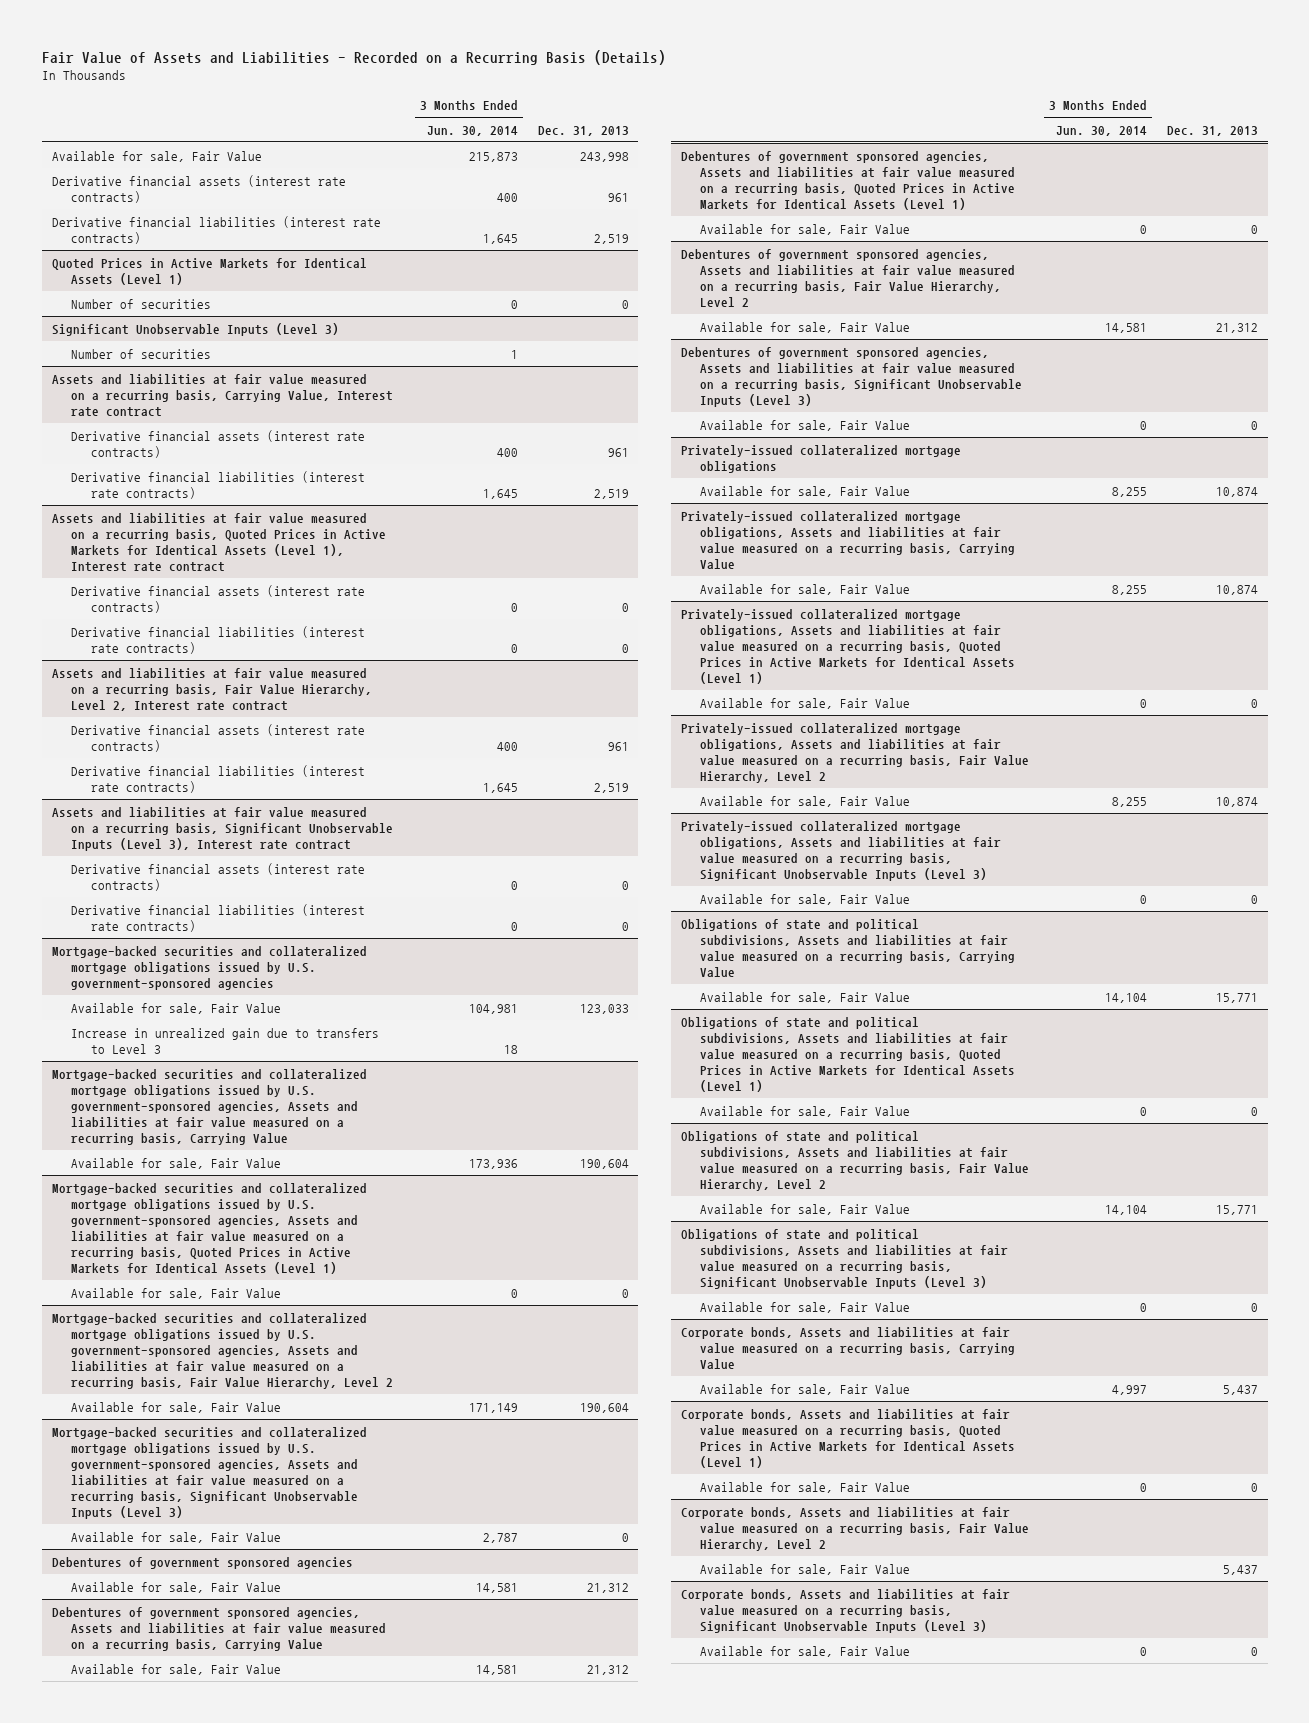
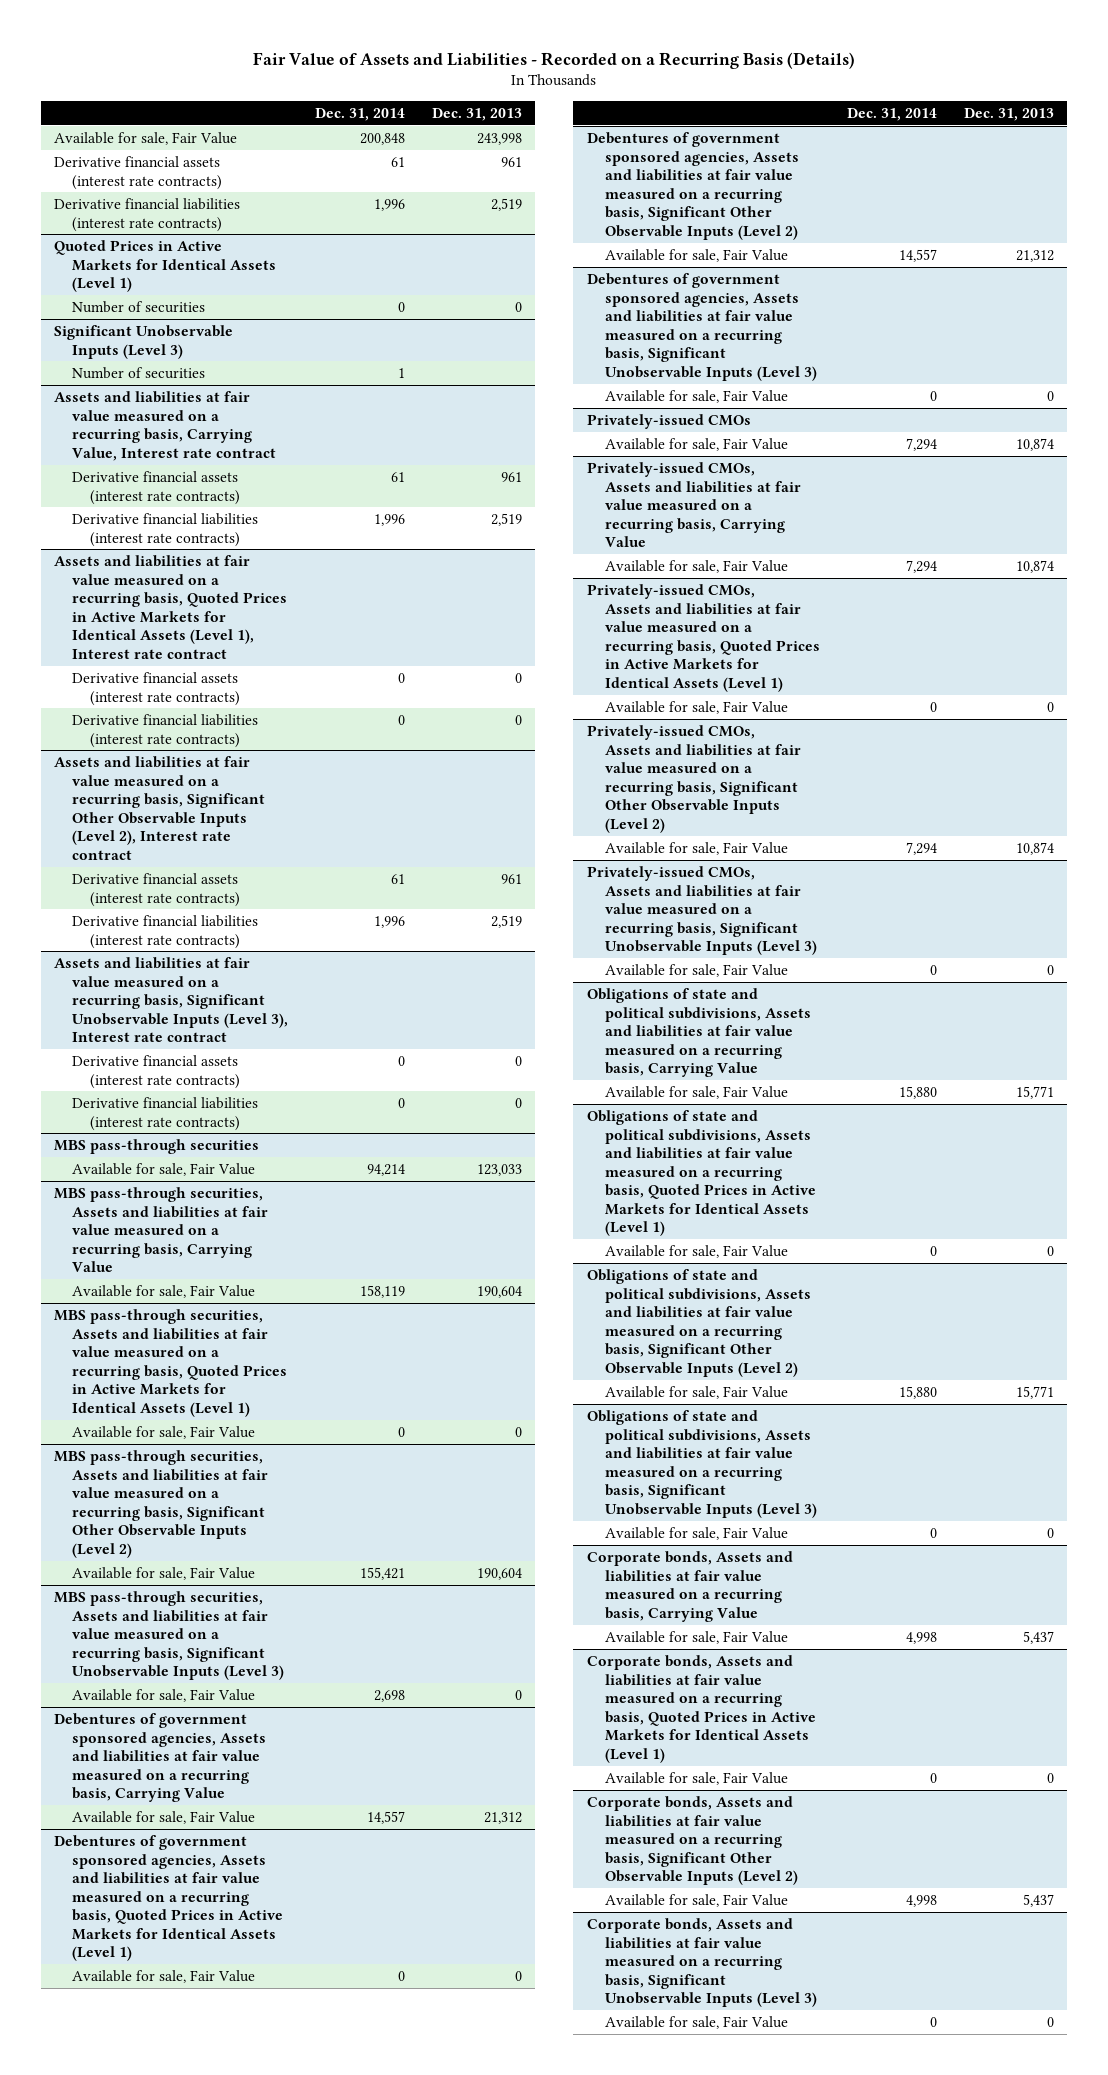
- | 3 Months Ended Jun. 30, 2014 | Dec. 31, 2013
+ | Dec. 31, 2014 | Dec. 31, 2013
- Assets and liabilities at fair value measured on a recurring basis, Fair Value Hierarchy, Level 2, Interest rate contract
+ Assets and liabilities at fair value measured on a recurring basis, Significant Other Observable Inputs (Level 2), Interest rate contract
- Mortgage-backed securities and collateralized mortgage obligations issued by U.S. government-sponsored agencies
+ MBS pass-through securities
- Increase in unrealized gain due to transfers to Level 3 | 18 |
- Mortgage-backed securities and collateralized mortgage obligations issued by U.S. government-sponsored agencies, Assets and liabilities at fair value measured on a recurring basis, Carrying Value
+ MBS pass-through securities, Assets and liabilities at fair value measured on a recurring basis, Carrying Value
- Mortgage-backed securities and collateralized mortgage obligations issued by U.S. government-sponsored agencies, Assets and liabilities at fair value measured on a recurring basis, Quoted Prices in Active Markets for Identical Assets (Level 1)
+ MBS pass-through securities, Assets and liabilities at fair value measured on a recurring basis, Quoted Prices in Active Markets for Identical Assets (Level 1)
- Mortgage-backed securities and collateralized mortgage obligations issued by U.S. government-sponsored agencies, Assets and liabilities at fair value measured on a recurring basis, Fair Value Hierarchy, Level 2
+ MBS pass-through securities, Assets and liabilities at fair value measured on a recurring basis, Significant Other Observable Inputs (Level 2)
- Mortgage-backed securities and collateralized mortgage obligations issued by U.S. government-sponsored agencies, Assets and liabilities at fair value measured on a recurring basis, Significant Unobservable Inputs (Level 3)
+ MBS pass-through securities, Assets and liabilities at fair value measured on a recurring basis, Significant Unobservable Inputs (Level 3)
- Debentures of government sponsored agencies
- Available for sale, Fair Value | 14,581 | 21,312
- Debentures of government sponsored agencies, Assets and liabilities at fair value measured on a recurring basis, Fair Value Hierarchy, Level 2
+ Debentures of government sponsored agencies, Assets and liabilities at fair value measured on a recurring basis, Significant Other Observable Inputs (Level 2)
- Privately-issued collateralized mortgage obligations
+ Privately-issued CMOs
- Privately-issued collateralized mortgage obligations, Assets and liabilities at fair value measured on a recurring basis, Carrying Value
+ Privately-issued CMOs, Assets and liabilities at fair value measured on a recurring basis, Carrying Value
- Privately-issued collateralized mortgage obligations, Assets and liabilities at fair value measured on a recurring basis, Quoted Prices in Active Markets for Identical Assets (Level 1)
+ Privately-issued CMOs, Assets and liabilities at fair value measured on a recurring basis, Quoted Prices in Active Markets for Identical Assets (Level 1)
- Privately-issued collateralized mortgage obligations, Assets and liabilities at fair value measured on a recurring basis, Fair Value Hierarchy, Level 2
+ Privately-issued CMOs, Assets and liabilities at fair value measured on a recurring basis, Significant Other Observable Inputs (Level 2)
- Privately-issued collateralized mortgage obligations, Assets and liabilities at fair value measured on a recurring basis, Significant Unobservable Inputs (Level 3)
+ Privately-issued CMOs, Assets and liabilities at fair value measured on a recurring basis, Significant Unobservable Inputs (Level 3)
- Obligations of state and political subdivisions, Assets and liabilities at fair value measured on a recurring basis, Fair Value Hierarchy, Level 2
+ Obligations of state and political subdivisions, Assets and liabilities at fair value measured on a recurring basis, Significant Other Observable Inputs (Level 2)
- Corporate bonds, Assets and liabilities at fair value measured on a recurring basis, Fair Value Hierarchy, Level 2
+ Corporate bonds, Assets and liabilities at fair value measured on a recurring basis, Significant Other Observable Inputs (Level 2)

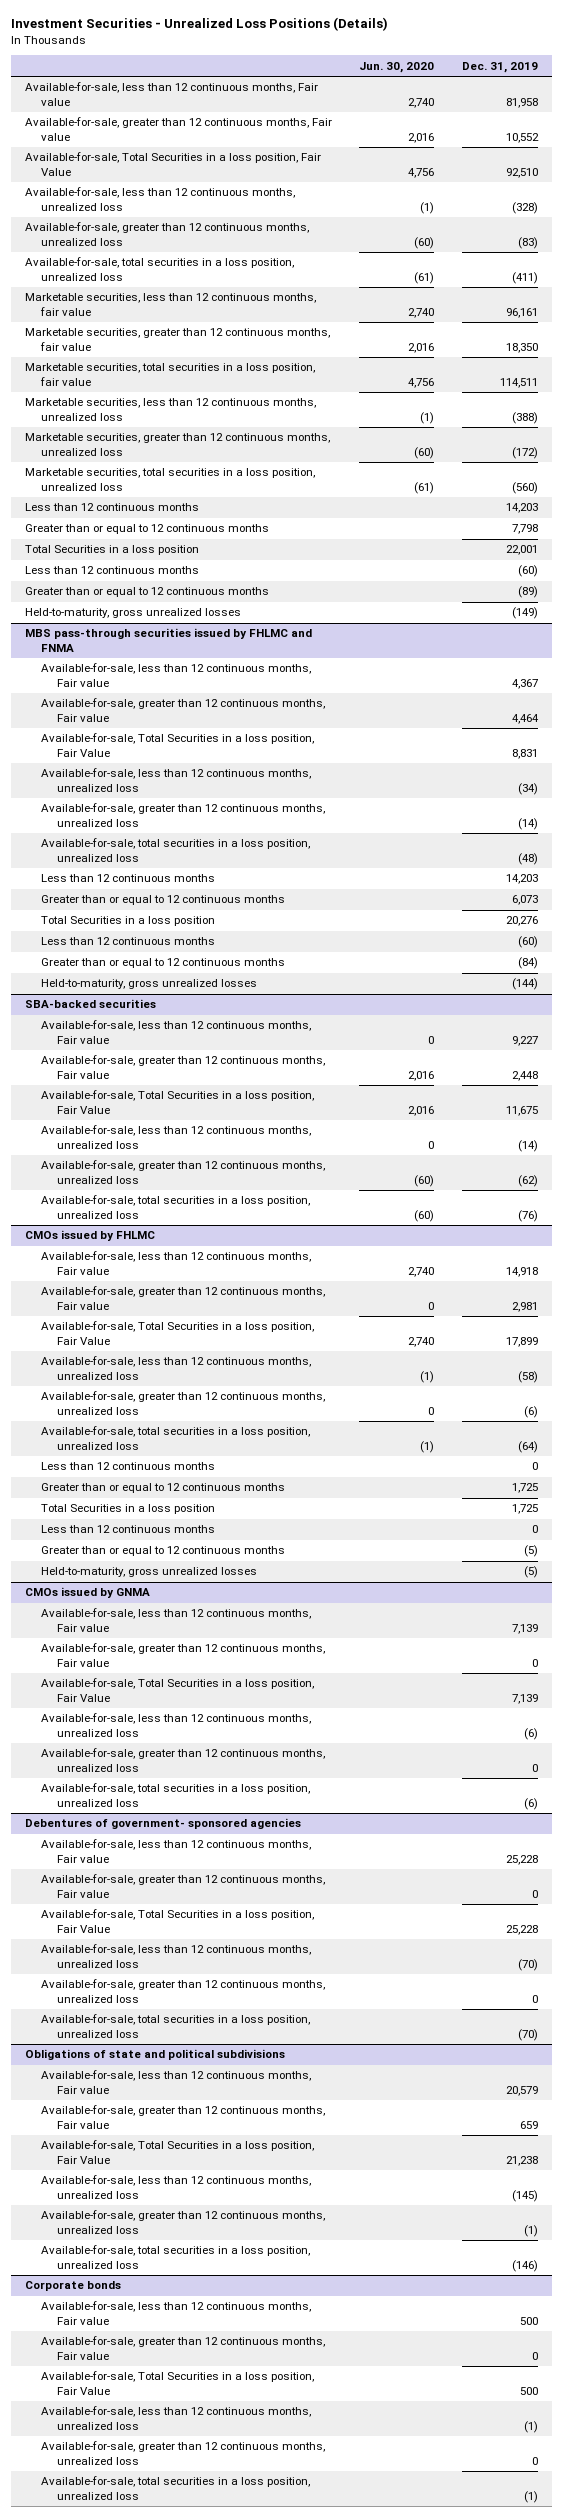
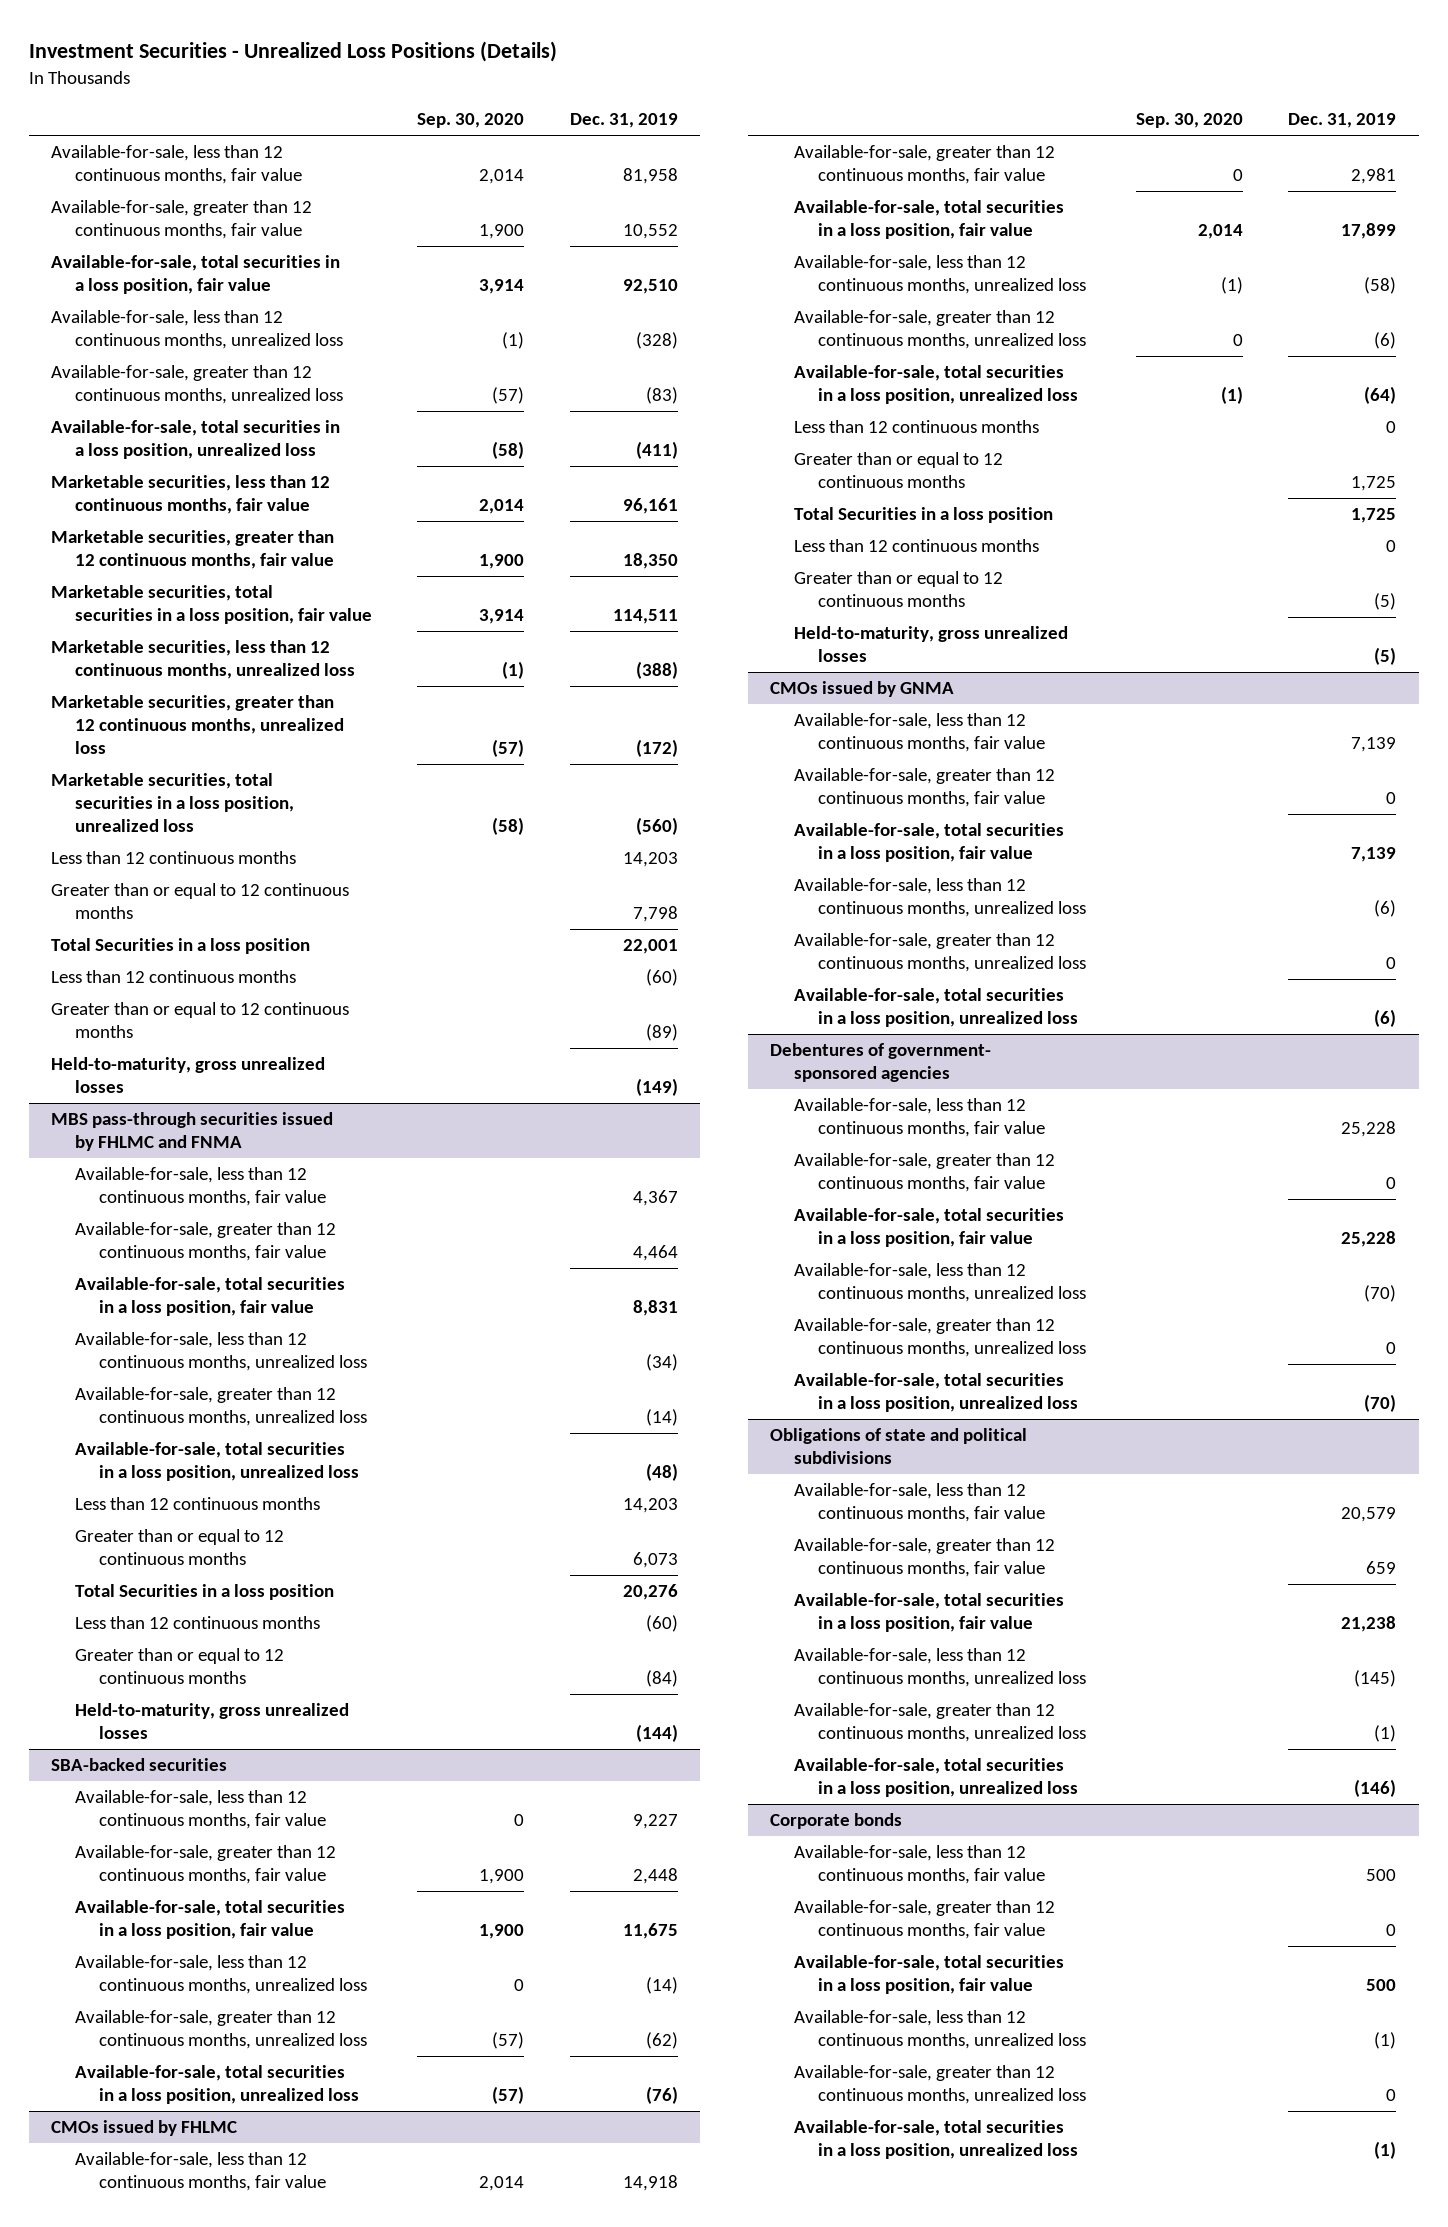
- | Jun. 30, 2020 | Dec. 31, 2019
+ | Sep. 30, 2020 | Dec. 31, 2019
- Available-for-sale, less than 12 continuous months, Fair value | 2,740 | 81,958
- Available-for-sale, greater than 12 continuous months, Fair value | 2,016 | 10,552
- Available-for-sale, Total Securities in a loss position, Fair Value | 4,756 | 92,510
+ Available-for-sale, less than 12 continuous months, fair value | 2,014 | 81,958
+ Available-for-sale, greater than 12 continuous months, fair value | 1,900 | 10,552
+ Available-for-sale, total securities in a loss position, fair value | 3,914 | 92,510
@ MBS pass-through securities issued by FHLMC and FNMA
- Available-for-sale, less than 12 continuous months, Fair value | | 4,367
- Available-for-sale, greater than 12 continuous months, Fair value | | 4,464
- Available-for-sale, Total Securities in a loss position, Fair Value | | 8,831
+ Available-for-sale, less than 12 continuous months, fair value | | 4,367
+ Available-for-sale, greater than 12 continuous months, fair value | | 4,464
+ Available-for-sale, total securities in a loss position, fair value | | 8,831
@ SBA-backed securities
- Available-for-sale, less than 12 continuous months, Fair value | 0 | 9,227
- Available-for-sale, greater than 12 continuous months, Fair value | 2,016 | 2,448
- Available-for-sale, Total Securities in a loss position, Fair Value | 2,016 | 11,675
+ Available-for-sale, less than 12 continuous months, fair value | 0 | 9,227
+ Available-for-sale, greater than 12 continuous months, fair value | 1,900 | 2,448
+ Available-for-sale, total securities in a loss position, fair value | 1,900 | 11,675
@ CMOs issued by FHLMC
- Available-for-sale, less than 12 continuous months, Fair value | 2,740 | 14,918
- Available-for-sale, greater than 12 continuous months, Fair value | 0 | 2,981
- Available-for-sale, Total Securities in a loss position, Fair Value | 2,740 | 17,899
+ Available-for-sale, less than 12 continuous months, fair value | 2,014 | 14,918
+ Available-for-sale, greater than 12 continuous months, fair value | 0 | 2,981
+ Available-for-sale, total securities in a loss position, fair value | 2,014 | 17,899
@ CMOs issued by GNMA
- Available-for-sale, less than 12 continuous months, Fair value | | 7,139
- Available-for-sale, greater than 12 continuous months, Fair value | | 0
- Available-for-sale, Total Securities in a loss position, Fair Value | | 7,139
+ Available-for-sale, less than 12 continuous months, fair value | | 7,139
+ Available-for-sale, greater than 12 continuous months, fair value | | 0
+ Available-for-sale, total securities in a loss position, fair value | | 7,139
@ Debentures of government- sponsored agencies
- Available-for-sale, less than 12 continuous months, Fair value | | 25,228
- Available-for-sale, greater than 12 continuous months, Fair value | | 0
- Available-for-sale, Total Securities in a loss position, Fair Value | | 25,228
+ Available-for-sale, less than 12 continuous months, fair value | | 25,228
+ Available-for-sale, greater than 12 continuous months, fair value | | 0
+ Available-for-sale, total securities in a loss position, fair value | | 25,228
@ Obligations of state and political subdivisions
- Available-for-sale, less than 12 continuous months, Fair value | | 20,579
- Available-for-sale, greater than 12 continuous months, Fair value | | 659
- Available-for-sale, Total Securities in a loss position, Fair Value | | 21,238
+ Available-for-sale, less than 12 continuous months, fair value | | 20,579
+ Available-for-sale, greater than 12 continuous months, fair value | | 659
+ Available-for-sale, total securities in a loss position, fair value | | 21,238
@ Corporate bonds
- Available-for-sale, less than 12 continuous months, Fair value | | 500
- Available-for-sale, greater than 12 continuous months, Fair value | | 0
- Available-for-sale, Total Securities in a loss position, Fair Value | | 500
+ Available-for-sale, less than 12 continuous months, fair value | | 500
+ Available-for-sale, greater than 12 continuous months, fair value | | 0
+ Available-for-sale, total securities in a loss position, fair value | | 500

